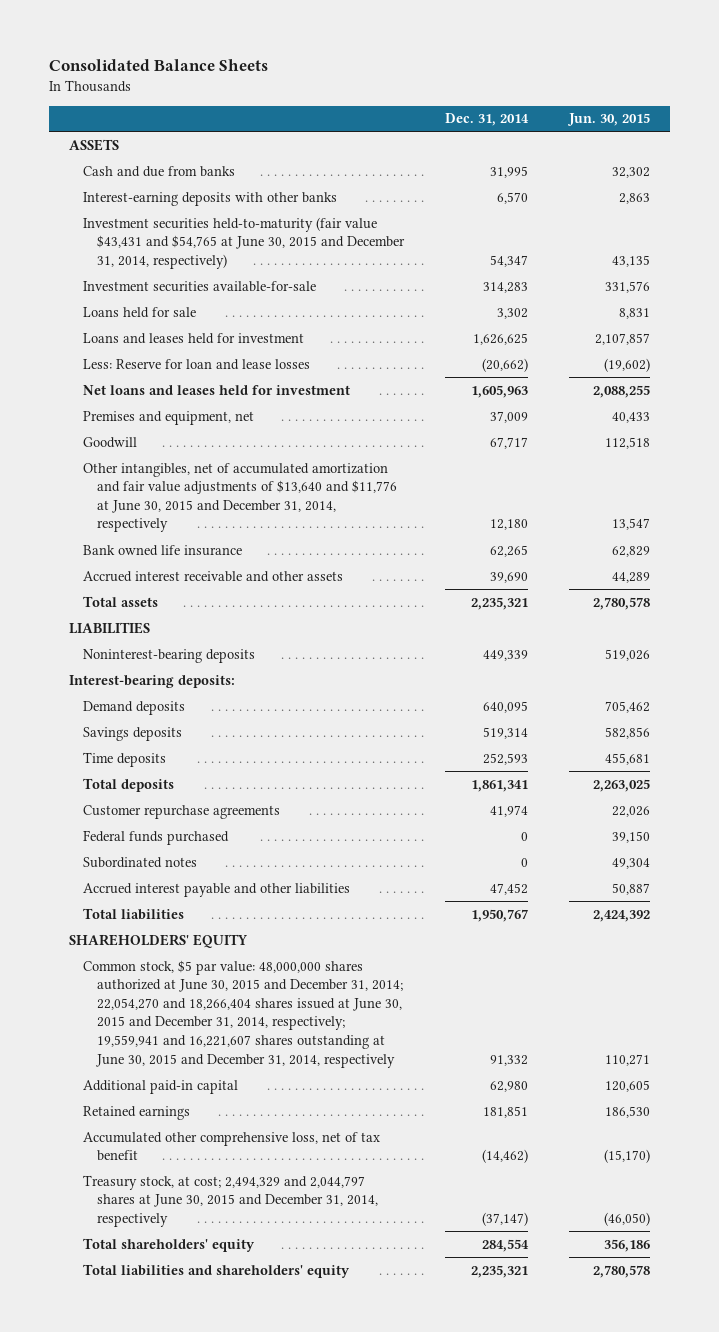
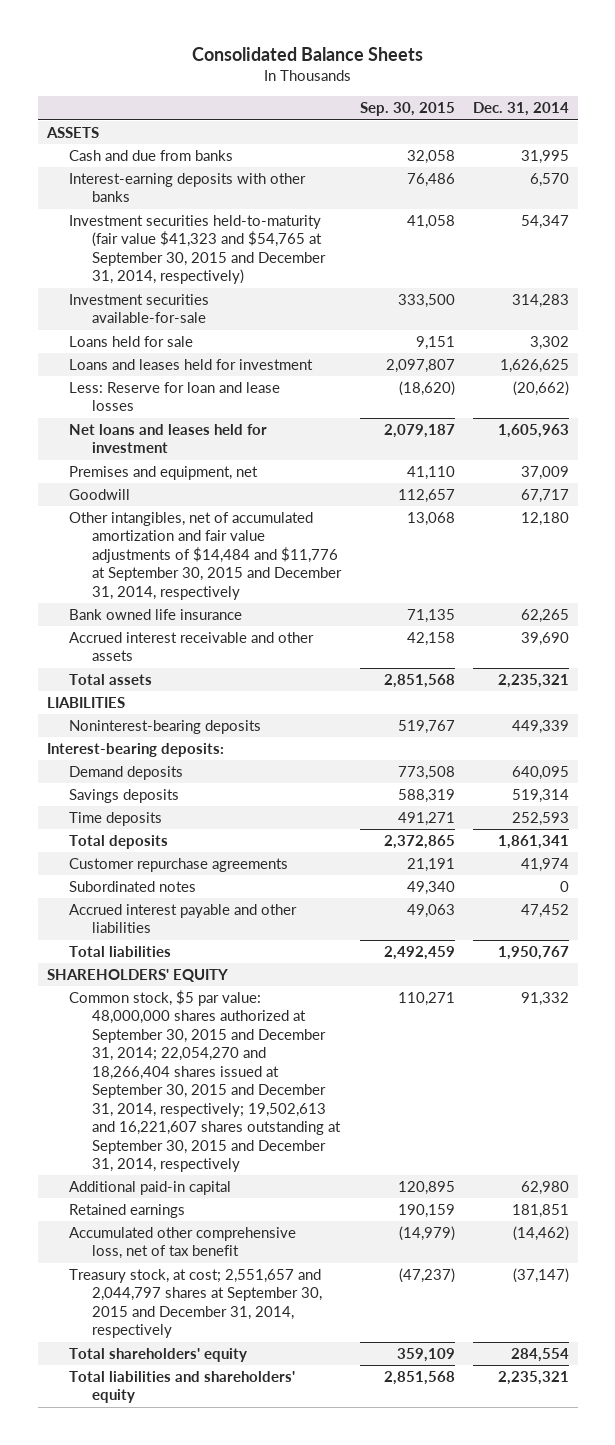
- | Dec. 31, 2014 | Jun. 30, 2015
+ | Sep. 30, 2015 | Dec. 31, 2014
- Investment securities held-to-maturity (fair value $43,431 and $54,765 at June 30, 2015 and December 31, 2014, respectively) | 54,347 | 43,135
+ Investment securities held-to-maturity (fair value $41,323 and $54,765 at September 30, 2015 and December 31, 2014, respectively) | 41,058 | 54,347
- Other intangibles, net of accumulated amortization and fair value adjustments of $13,640 and $11,776 at June 30, 2015 and December 31, 2014, respectively | 12,180 | 13,547
+ Other intangibles, net of accumulated amortization and fair value adjustments of $14,484 and $11,776 at September 30, 2015 and December 31, 2014, respectively | 13,068 | 12,180
- Federal funds purchased | 0 | 39,150
- Common stock, $5 par value: 48,000,000 shares authorized at June 30, 2015 and December 31, 2014; 22,054,270 and 18,266,404 shares issued at June 30, 2015 and December 31, 2014, respectively; 19,559,941 and 16,221,607 shares outstanding at June 30, 2015 and December 31, 2014, respectively | 91,332 | 110,271
+ Common stock, $5 par value: 48,000,000 shares authorized at September 30, 2015 and December 31, 2014; 22,054,270 and 18,266,404 shares issued at September 30, 2015 and December 31, 2014, respectively; 19,502,613 and 16,221,607 shares outstanding at September 30, 2015 and December 31, 2014, respectively | 110,271 | 91,332
- Treasury stock, at cost; 2,494,329 and 2,044,797 shares at June 30, 2015 and December 31, 2014, respectively | (37,147) | (46,050)
+ Treasury stock, at cost; 2,551,657 and 2,044,797 shares at September 30, 2015 and December 31, 2014, respectively | (47,237) | (37,147)

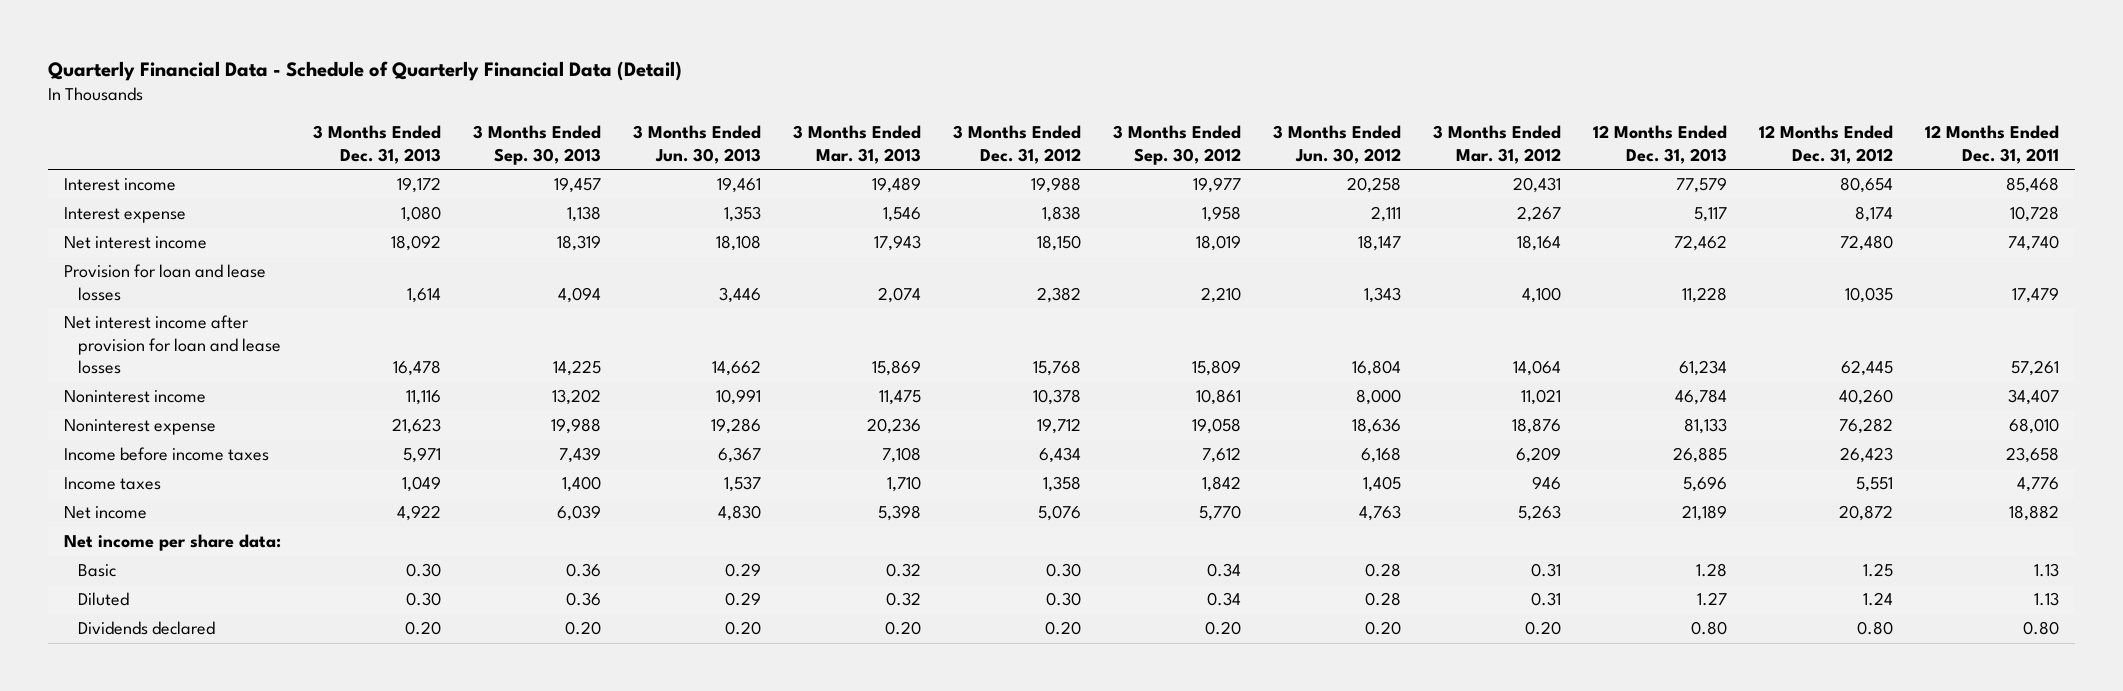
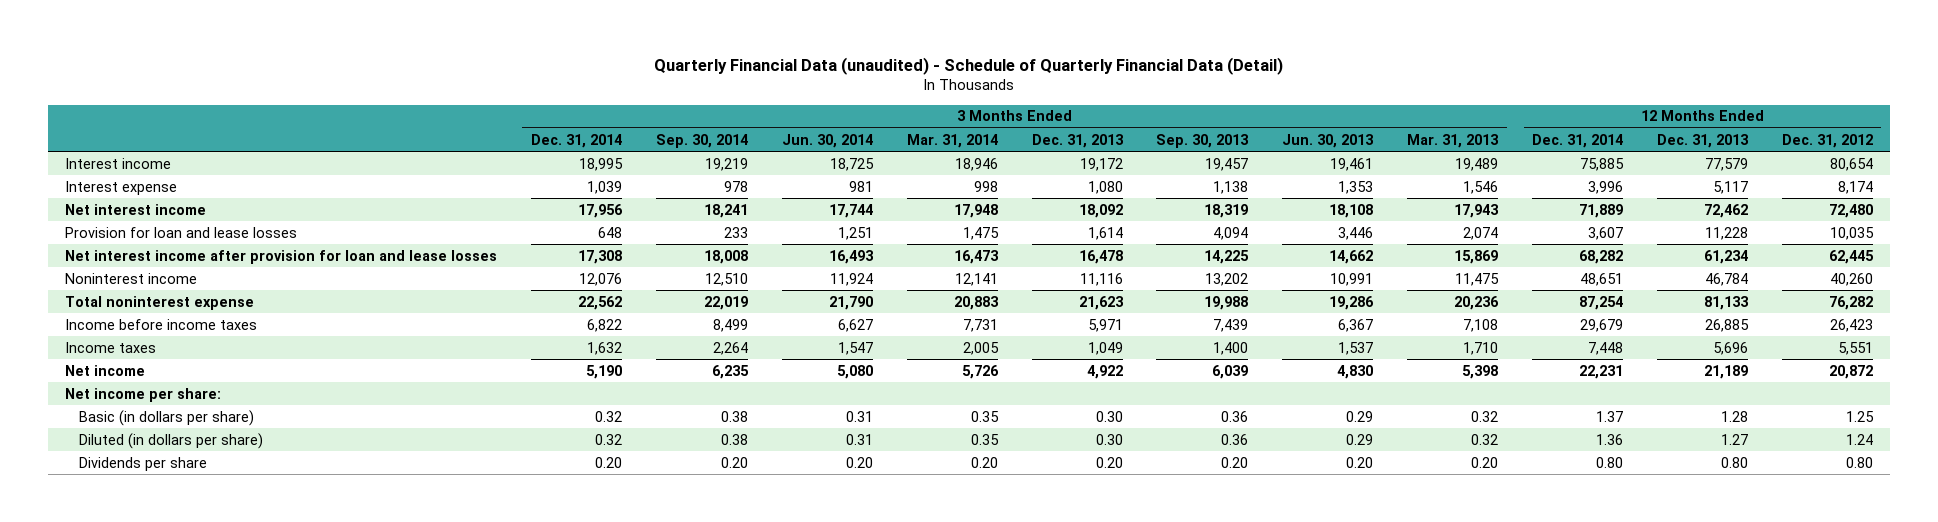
- Quarterly Financial Data - Schedule of Quarterly Financial Data (Detail)
+ Quarterly Financial Data (unaudited) - Schedule of Quarterly Financial Data (Detail)
- | 3 Months Ended Dec. 31, 2013 | 3 Months Ended Sep. 30, 2013 | 3 Months Ended Jun. 30, 2013 | 3 Months Ended Mar. 31, 2013 | 3 Months Ended Dec. 31, 2012 | 3 Months Ended Sep. 30, 2012 | 3 Months Ended Jun. 30, 2012 | 3 Months Ended Mar. 31, 2012 | 12 Months Ended Dec. 31, 2013 | 12 Months Ended Dec. 31, 2012 | 12 Months Ended Dec. 31, 2011
+ | 3 Months Ended Dec. 31, 2014 | 3 Months Ended Sep. 30, 2014 | 3 Months Ended Jun. 30, 2014 | 3 Months Ended Mar. 31, 2014 | 3 Months Ended Dec. 31, 2013 | 3 Months Ended Sep. 30, 2013 | 3 Months Ended Jun. 30, 2013 | 3 Months Ended Mar. 31, 2013 | 12 Months Ended Dec. 31, 2014 | 12 Months Ended Dec. 31, 2013 | 12 Months Ended Dec. 31, 2012
- Noninterest expense | 21,623 | 19,988 | 19,286 | 20,236 | 19,712 | 19,058 | 18,636 | 18,876 | 81,133 | 76,282 | 68,010
+ Total noninterest expense | 22,562 | 22,019 | 21,790 | 20,883 | 21,623 | 19,988 | 19,286 | 20,236 | 87,254 | 81,133 | 76,282
- Net income per share data:
- Basic | 0.30 | 0.36 | 0.29 | 0.32 | 0.30 | 0.34 | 0.28 | 0.31 | 1.28 | 1.25 | 1.13
- Diluted | 0.30 | 0.36 | 0.29 | 0.32 | 0.30 | 0.34 | 0.28 | 0.31 | 1.27 | 1.24 | 1.13
- Dividends declared | 0.20 | 0.20 | 0.20 | 0.20 | 0.20 | 0.20 | 0.20 | 0.20 | 0.80 | 0.80 | 0.80
+ Net income per share:
+ Basic (in dollars per share) | 0.32 | 0.38 | 0.31 | 0.35 | 0.30 | 0.36 | 0.29 | 0.32 | 1.37 | 1.28 | 1.25
+ Diluted (in dollars per share) | 0.32 | 0.38 | 0.31 | 0.35 | 0.30 | 0.36 | 0.29 | 0.32 | 1.36 | 1.27 | 1.24
+ Dividends per share | 0.20 | 0.20 | 0.20 | 0.20 | 0.20 | 0.20 | 0.20 | 0.20 | 0.80 | 0.80 | 0.80

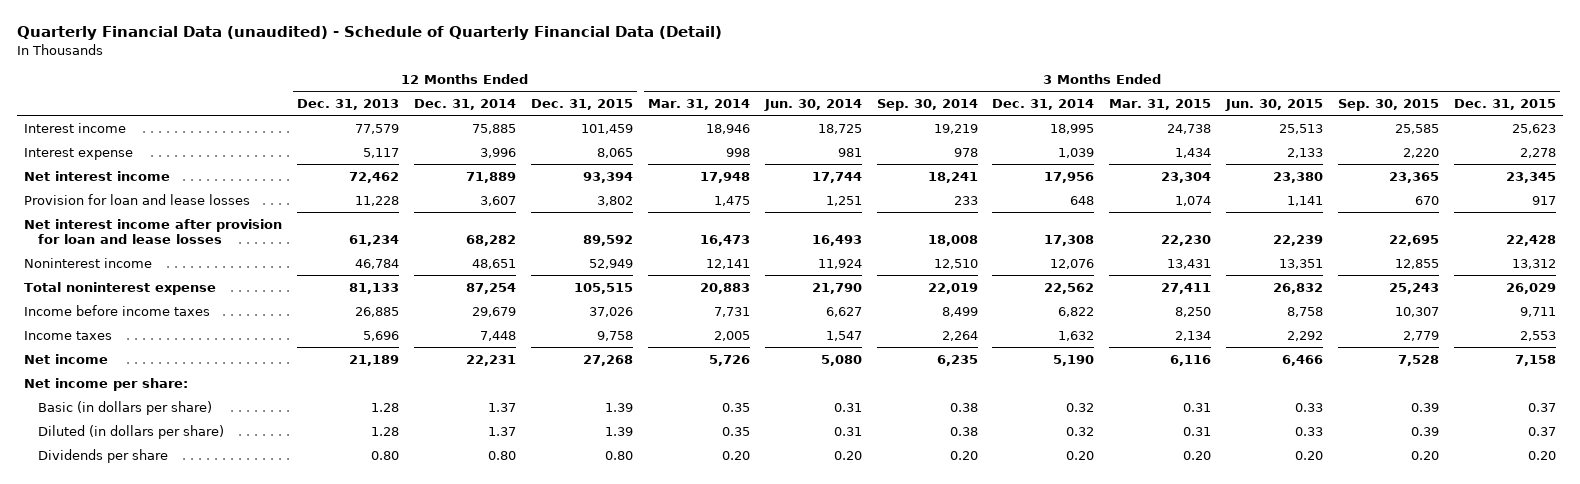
- | 3 Months Ended Dec. 31, 2014 | 3 Months Ended Sep. 30, 2014 | 3 Months Ended Jun. 30, 2014 | 3 Months Ended Mar. 31, 2014 | 3 Months Ended Dec. 31, 2013 | 3 Months Ended Sep. 30, 2013 | 3 Months Ended Jun. 30, 2013 | 3 Months Ended Mar. 31, 2013 | 12 Months Ended Dec. 31, 2014 | 12 Months Ended Dec. 31, 2013 | 12 Months Ended Dec. 31, 2012
+ | 12 Months Ended Dec. 31, 2013 | 12 Months Ended Dec. 31, 2014 | 12 Months Ended Dec. 31, 2015 | 3 Months Ended Mar. 31, 2014 | 3 Months Ended Jun. 30, 2014 | 3 Months Ended Sep. 30, 2014 | 3 Months Ended Dec. 31, 2014 | 3 Months Ended Mar. 31, 2015 | 3 Months Ended Jun. 30, 2015 | 3 Months Ended Sep. 30, 2015 | 3 Months Ended Dec. 31, 2015
- Diluted (in dollars per share) | 0.32 | 0.38 | 0.31 | 0.35 | 0.30 | 0.36 | 0.29 | 0.32 | 1.36 | 1.27 | 1.24
+ Diluted (in dollars per share) | 1.28 | 1.37 | 1.39 | 0.35 | 0.31 | 0.38 | 0.32 | 0.31 | 0.33 | 0.39 | 0.37

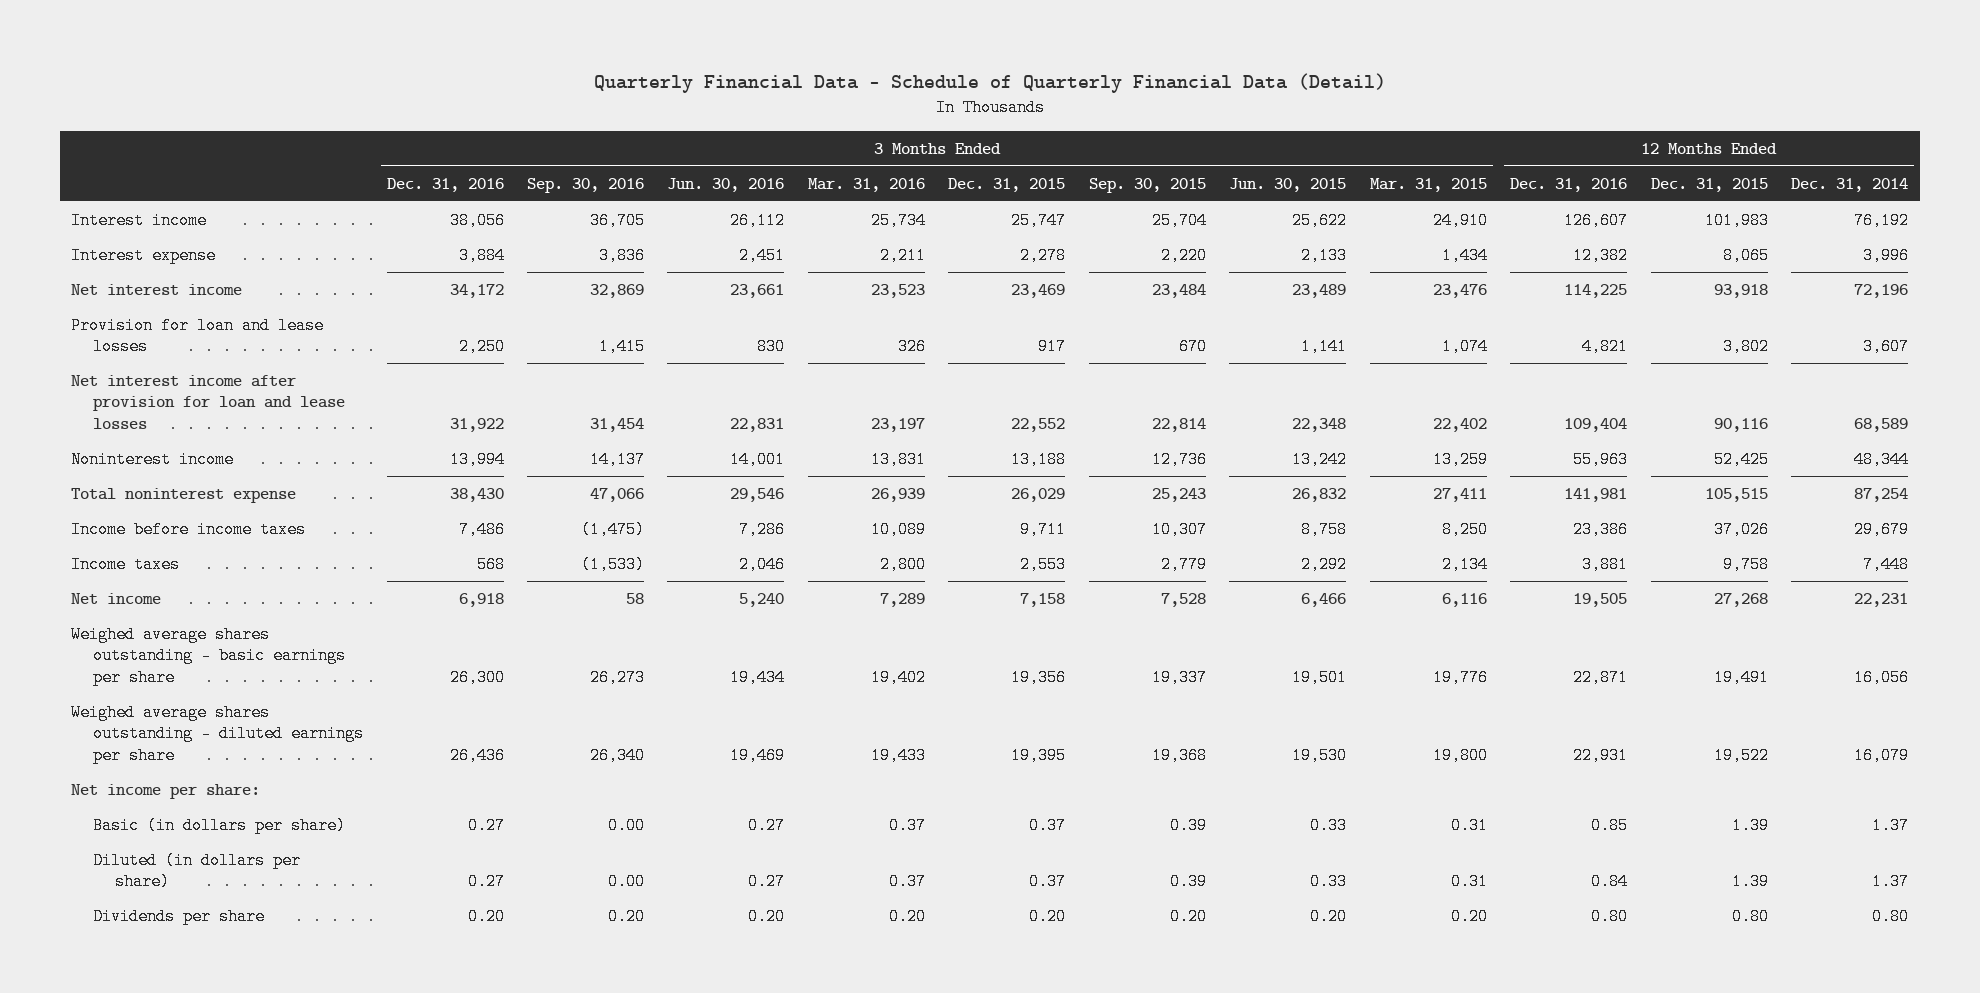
- Quarterly Financial Data (unaudited) - Schedule of Quarterly Financial Data (Detail)
+ Quarterly Financial Data - Schedule of Quarterly Financial Data (Detail)
- | 12 Months Ended Dec. 31, 2013 | 12 Months Ended Dec. 31, 2014 | 12 Months Ended Dec. 31, 2015 | 3 Months Ended Mar. 31, 2014 | 3 Months Ended Jun. 30, 2014 | 3 Months Ended Sep. 30, 2014 | 3 Months Ended Dec. 31, 2014 | 3 Months Ended Mar. 31, 2015 | 3 Months Ended Jun. 30, 2015 | 3 Months Ended Sep. 30, 2015 | 3 Months Ended Dec. 31, 2015
+ | 3 Months Ended Dec. 31, 2016 | 3 Months Ended Sep. 30, 2016 | 3 Months Ended Jun. 30, 2016 | 3 Months Ended Mar. 31, 2016 | 3 Months Ended Dec. 31, 2015 | 3 Months Ended Sep. 30, 2015 | 3 Months Ended Jun. 30, 2015 | 3 Months Ended Mar. 31, 2015 | 12 Months Ended Dec. 31, 2016 | 12 Months Ended Dec. 31, 2015 | 12 Months Ended Dec. 31, 2014
- Interest income | 77,579 | 75,885 | 101,459 | 18,946 | 18,725 | 19,219 | 18,995 | 24,738 | 25,513 | 25,585 | 25,623
+ Interest income | 38,056 | 36,705 | 26,112 | 25,734 | 25,747 | 25,704 | 25,622 | 24,910 | 126,607 | 101,983 | 76,192
- Net interest income | 72,462 | 71,889 | 93,394 | 17,948 | 17,744 | 18,241 | 17,956 | 23,304 | 23,380 | 23,365 | 23,345
+ Net interest income | 34,172 | 32,869 | 23,661 | 23,523 | 23,469 | 23,484 | 23,489 | 23,476 | 114,225 | 93,918 | 72,196
- Net interest income after provision for loan and lease losses | 61,234 | 68,282 | 89,592 | 16,473 | 16,493 | 18,008 | 17,308 | 22,230 | 22,239 | 22,695 | 22,428
- Noninterest income | 46,784 | 48,651 | 52,949 | 12,141 | 11,924 | 12,510 | 12,076 | 13,431 | 13,351 | 12,855 | 13,312
+ Net interest income after provision for loan and lease losses | 31,922 | 31,454 | 22,831 | 23,197 | 22,552 | 22,814 | 22,348 | 22,402 | 109,404 | 90,116 | 68,589
+ Noninterest income | 13,994 | 14,137 | 14,001 | 13,831 | 13,188 | 12,736 | 13,242 | 13,259 | 55,963 | 52,425 | 48,344
+ Weighed average shares outstanding - basic earnings per share | 26,300 | 26,273 | 19,434 | 19,402 | 19,356 | 19,337 | 19,501 | 19,776 | 22,871 | 19,491 | 16,056
+ Weighed average shares outstanding - diluted earnings per share | 26,436 | 26,340 | 19,469 | 19,433 | 19,395 | 19,368 | 19,530 | 19,800 | 22,931 | 19,522 | 16,079

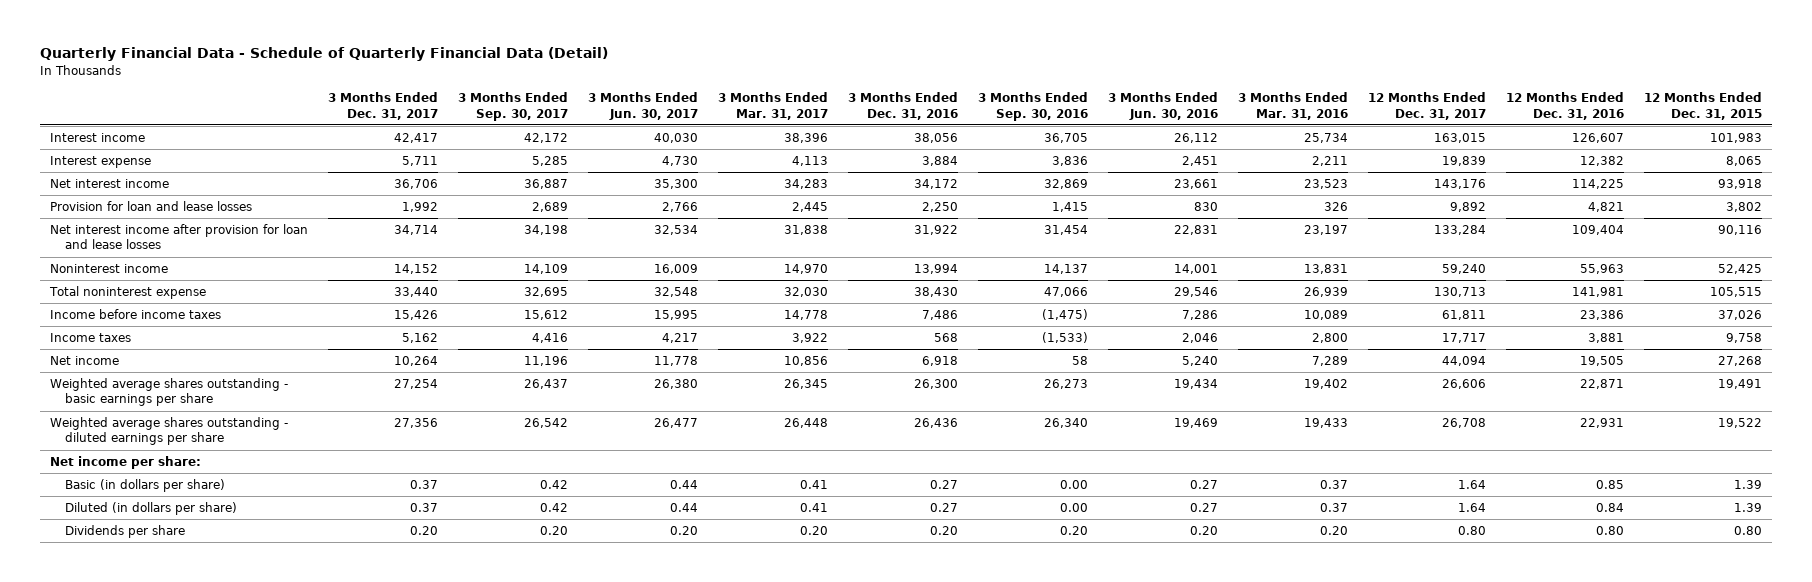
- | 3 Months Ended Dec. 31, 2016 | 3 Months Ended Sep. 30, 2016 | 3 Months Ended Jun. 30, 2016 | 3 Months Ended Mar. 31, 2016 | 3 Months Ended Dec. 31, 2015 | 3 Months Ended Sep. 30, 2015 | 3 Months Ended Jun. 30, 2015 | 3 Months Ended Mar. 31, 2015 | 12 Months Ended Dec. 31, 2016 | 12 Months Ended Dec. 31, 2015 | 12 Months Ended Dec. 31, 2014
+ | 3 Months Ended Dec. 31, 2017 | 3 Months Ended Sep. 30, 2017 | 3 Months Ended Jun. 30, 2017 | 3 Months Ended Mar. 31, 2017 | 3 Months Ended Dec. 31, 2016 | 3 Months Ended Sep. 30, 2016 | 3 Months Ended Jun. 30, 2016 | 3 Months Ended Mar. 31, 2016 | 12 Months Ended Dec. 31, 2017 | 12 Months Ended Dec. 31, 2016 | 12 Months Ended Dec. 31, 2015
- Weighed average shares outstanding - basic earnings per share | 26,300 | 26,273 | 19,434 | 19,402 | 19,356 | 19,337 | 19,501 | 19,776 | 22,871 | 19,491 | 16,056
- Weighed average shares outstanding - diluted earnings per share | 26,436 | 26,340 | 19,469 | 19,433 | 19,395 | 19,368 | 19,530 | 19,800 | 22,931 | 19,522 | 16,079
+ Weighted average shares outstanding - basic earnings per share | 27,254 | 26,437 | 26,380 | 26,345 | 26,300 | 26,273 | 19,434 | 19,402 | 26,606 | 22,871 | 19,491
+ Weighted average shares outstanding - diluted earnings per share | 27,356 | 26,542 | 26,477 | 26,448 | 26,436 | 26,340 | 19,469 | 19,433 | 26,708 | 22,931 | 19,522

